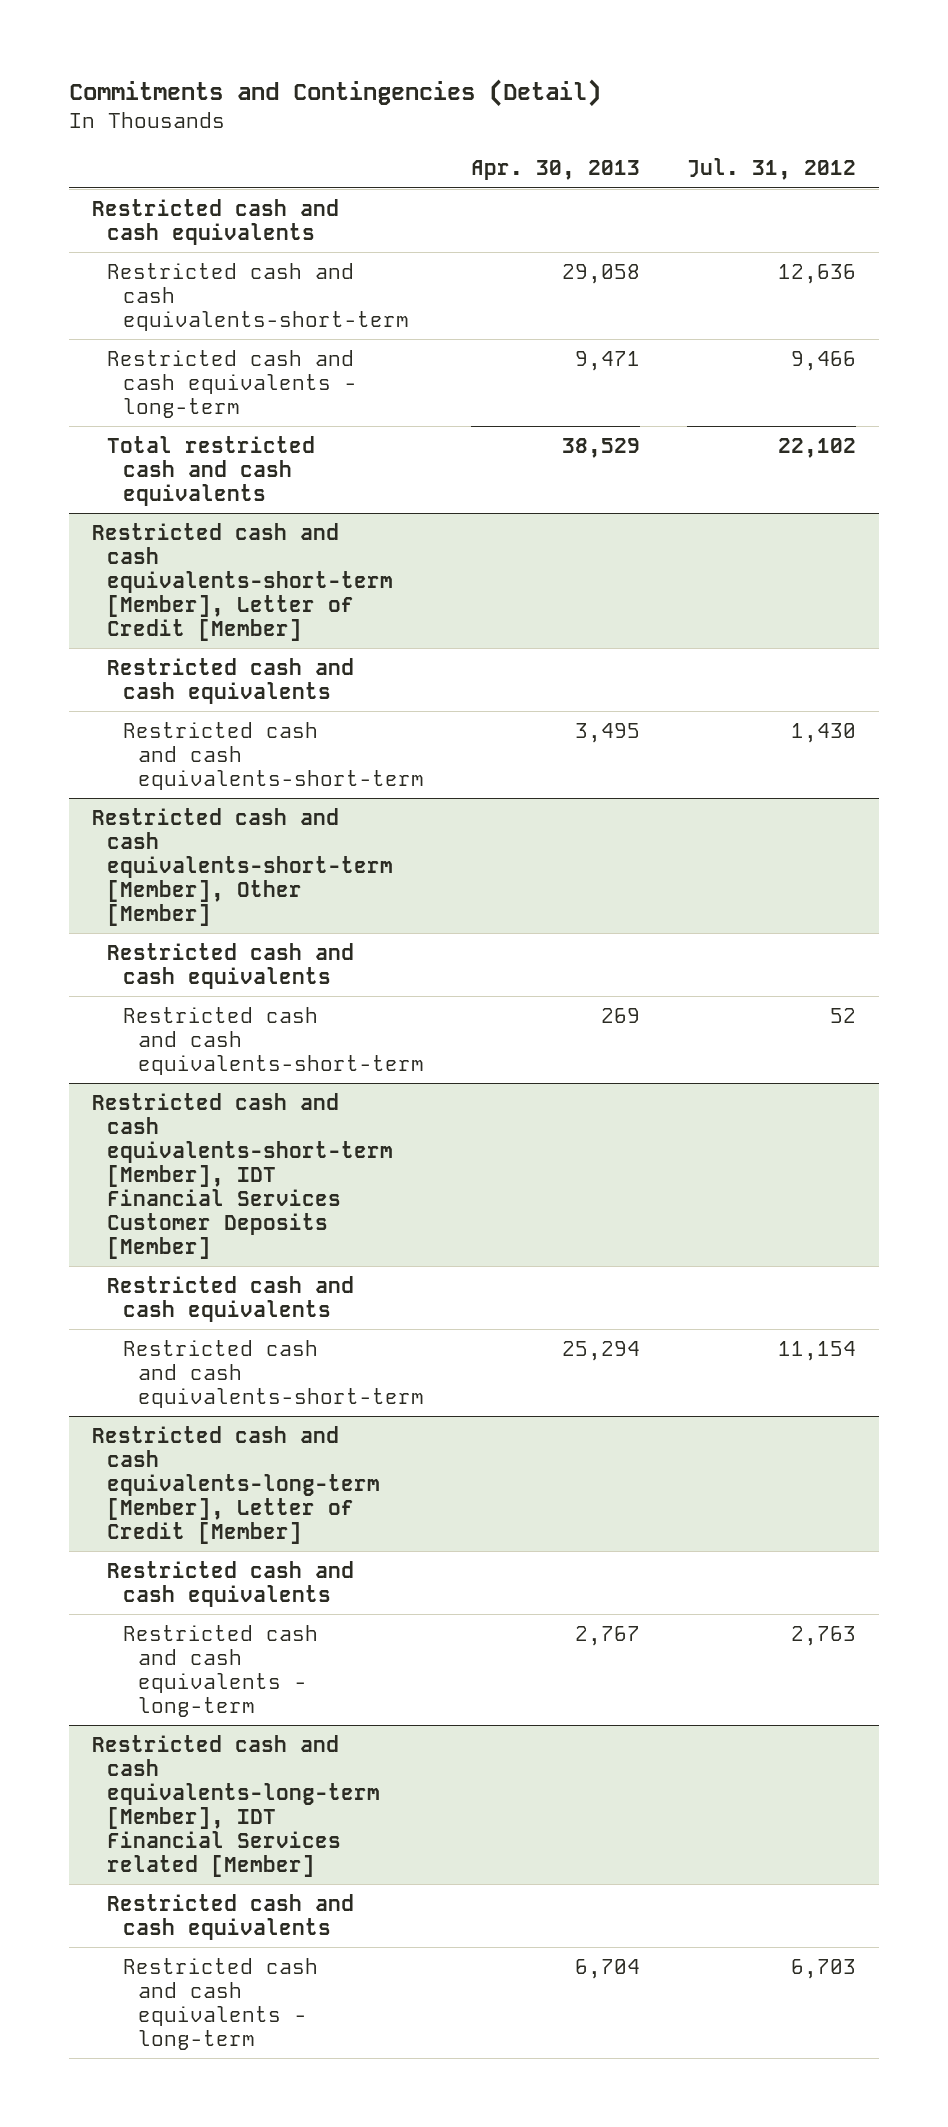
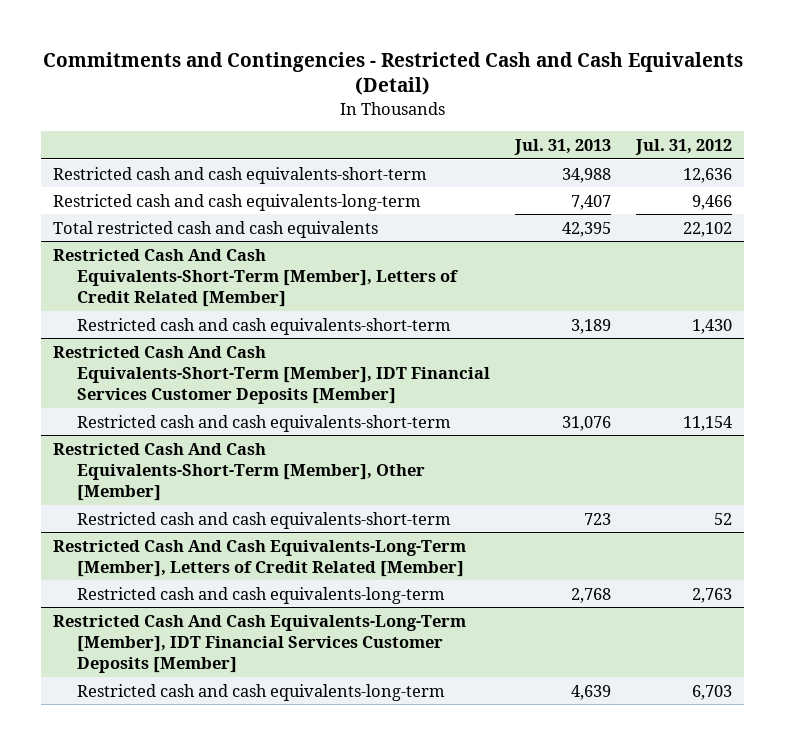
- Commitments and Contingencies (Detail)
+ Commitments and Contingencies - Restricted Cash and Cash Equivalents (Detail)
- | Apr. 30, 2013 | Jul. 31, 2012
+ | Jul. 31, 2013 | Jul. 31, 2012
- Restricted cash and cash equivalents
- Restricted cash and cash equivalents - long-term | 9,471 | 9,466
+ Restricted cash and cash equivalents-long-term | 7,407 | 9,466
- Restricted cash and cash equivalents-short-term [Member], Letter of Credit [Member]
- Restricted cash and cash equivalents
+ Restricted Cash And Cash Equivalents-Short-Term [Member], Letters of Credit Related [Member]
- Restricted cash and cash equivalents-short-term [Member], Other [Member]
- Restricted cash and cash equivalents
- Restricted cash and cash equivalents-short-term | 269 | 52
- Restricted cash and cash equivalents-short-term [Member], IDT Financial Services Customer Deposits [Member]
- Restricted cash and cash equivalents
+ Restricted Cash And Cash Equivalents-Short-Term [Member], IDT Financial Services Customer Deposits [Member]
- Restricted cash and cash equivalents-long-term [Member], Letter of Credit [Member]
- Restricted cash and cash equivalents
- Restricted cash and cash equivalents - long-term | 2,767 | 2,763
- Restricted cash and cash equivalents-long-term [Member], IDT Financial Services related [Member]
- Restricted cash and cash equivalents
- Restricted cash and cash equivalents - long-term | 6,704 | 6,703
+ Restricted Cash And Cash Equivalents-Short-Term [Member], Other [Member]
+ Restricted cash and cash equivalents-short-term | 723 | 52
+ Restricted Cash And Cash Equivalents-Long-Term [Member], Letters of Credit Related [Member]
+ Restricted cash and cash equivalents-long-term | 2,768 | 2,763
+ Restricted Cash And Cash Equivalents-Long-Term [Member], IDT Financial Services Customer Deposits [Member]
+ Restricted cash and cash equivalents-long-term | 4,639 | 6,703

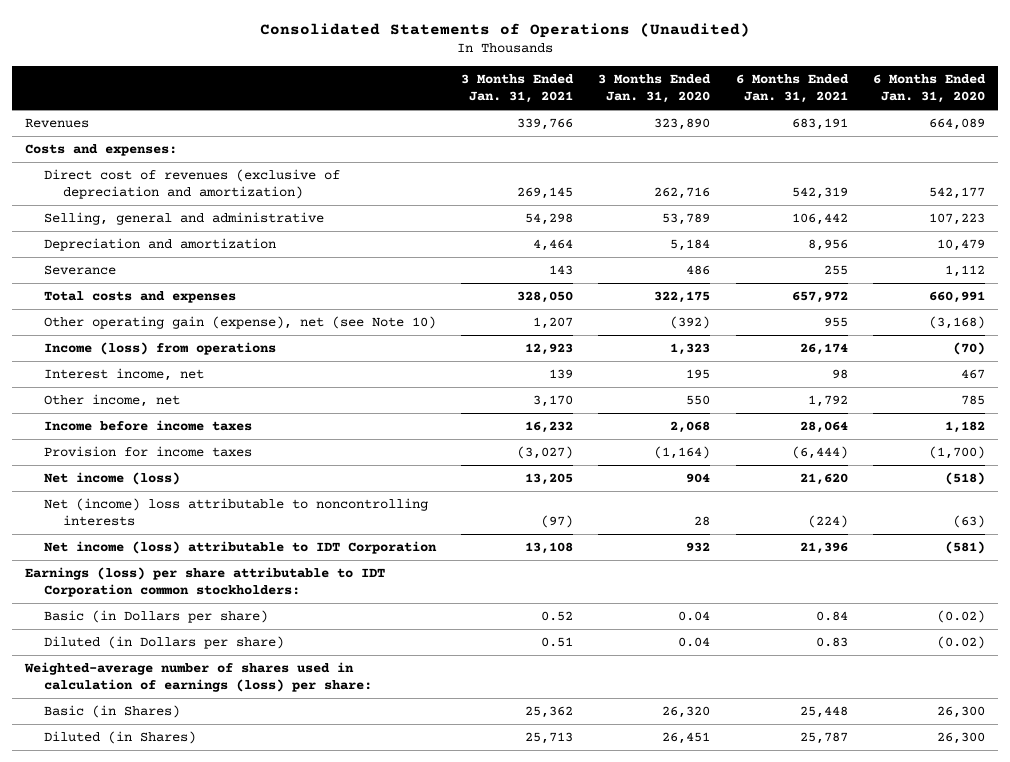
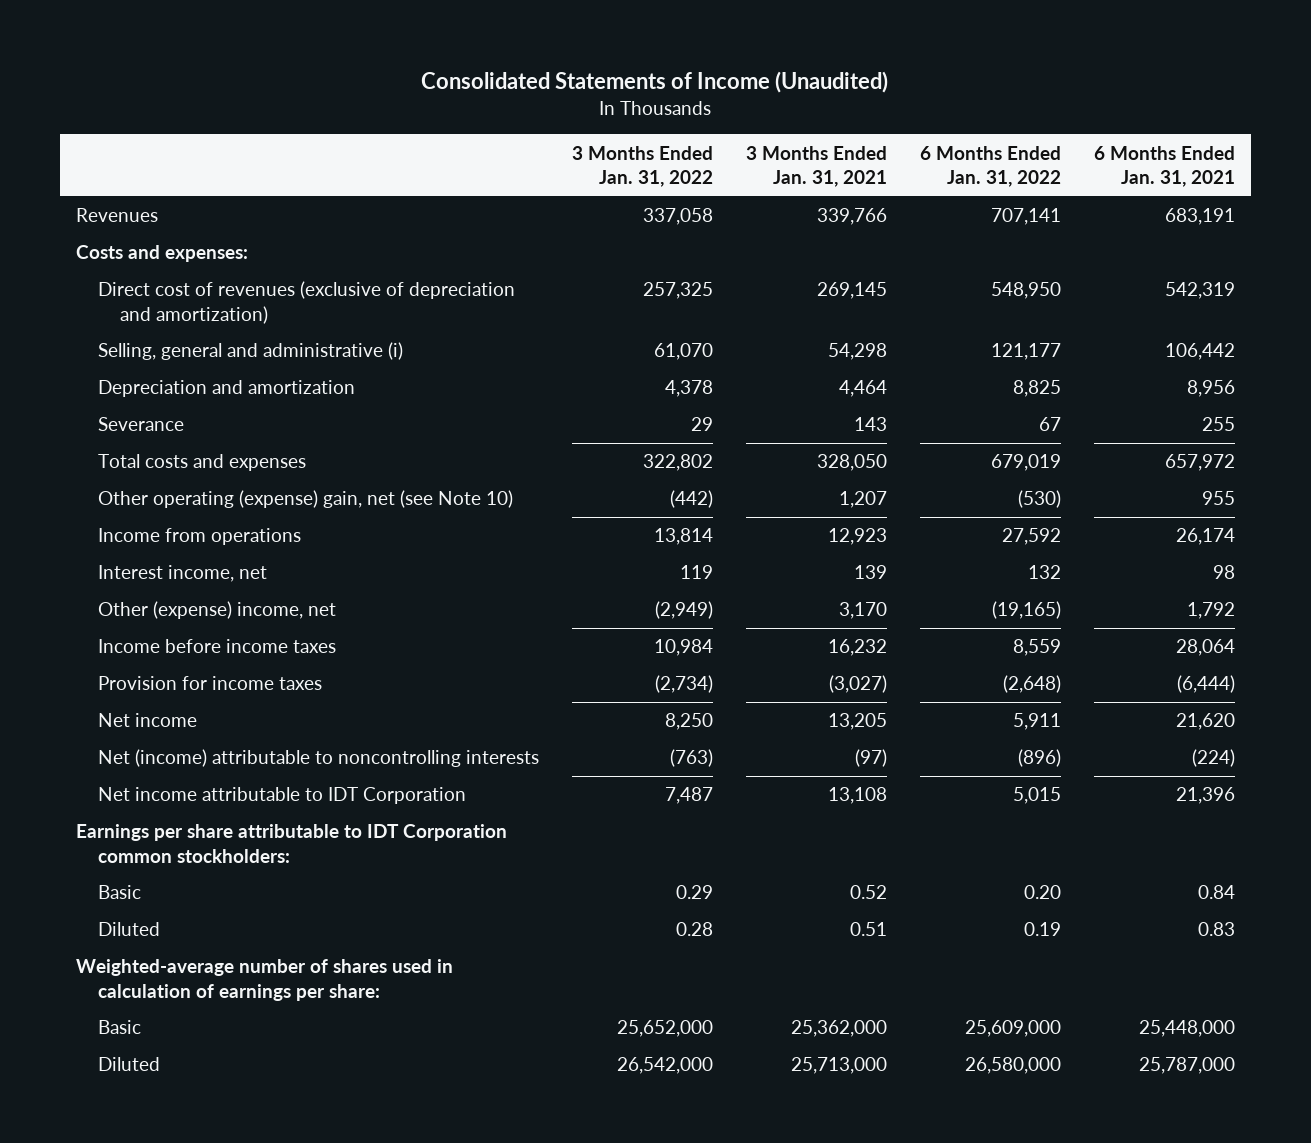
- Consolidated Statements of Operations (Unaudited)
+ Consolidated Statements of Income (Unaudited)
- | 3 Months Ended Jan. 31, 2021 | 3 Months Ended Jan. 31, 2020 | 6 Months Ended Jan. 31, 2021 | 6 Months Ended Jan. 31, 2020
+ | 3 Months Ended Jan. 31, 2022 | 3 Months Ended Jan. 31, 2021 | 6 Months Ended Jan. 31, 2022 | 6 Months Ended Jan. 31, 2021
- Selling, general and administrative | 54,298 | 53,789 | 106,442 | 107,223
+ Selling, general and administrative (i) | 61,070 | 54,298 | 121,177 | 106,442
- Other operating gain (expense), net (see Note 10) | 1,207 | (392) | 955 | (3,168)
- Income (loss) from operations | 12,923 | 1,323 | 26,174 | (70)
+ Other operating (expense) gain, net (see Note 10) | (442) | 1,207 | (530) | 955
+ Income from operations | 13,814 | 12,923 | 27,592 | 26,174
- Other income, net | 3,170 | 550 | 1,792 | 785
+ Other (expense) income, net | (2,949) | 3,170 | (19,165) | 1,792
- Net income (loss) | 13,205 | 904 | 21,620 | (518)
- Net (income) loss attributable to noncontrolling interests | (97) | 28 | (224) | (63)
- Net income (loss) attributable to IDT Corporation | 13,108 | 932 | 21,396 | (581)
- Earnings (loss) per share attributable to IDT Corporation common stockholders:
- Basic (in Dollars per share) | 0.52 | 0.04 | 0.84 | (0.02)
- Diluted (in Dollars per share) | 0.51 | 0.04 | 0.83 | (0.02)
- Weighted-average number of shares used in calculation of earnings (loss) per share:
- Basic (in Shares) | 25,362 | 26,320 | 25,448 | 26,300
- Diluted (in Shares) | 25,713 | 26,451 | 25,787 | 26,300
+ Net income | 8,250 | 13,205 | 5,911 | 21,620
+ Net (income) attributable to noncontrolling interests | (763) | (97) | (896) | (224)
+ Net income attributable to IDT Corporation | 7,487 | 13,108 | 5,015 | 21,396
+ Earnings per share attributable to IDT Corporation common stockholders:
+ Basic | 0.29 | 0.52 | 0.20 | 0.84
+ Diluted | 0.28 | 0.51 | 0.19 | 0.83
+ Weighted-average number of shares used in calculation of earnings per share:
+ Basic | 25,652,000 | 25,362,000 | 25,609,000 | 25,448,000
+ Diluted | 26,542,000 | 25,713,000 | 26,580,000 | 25,787,000

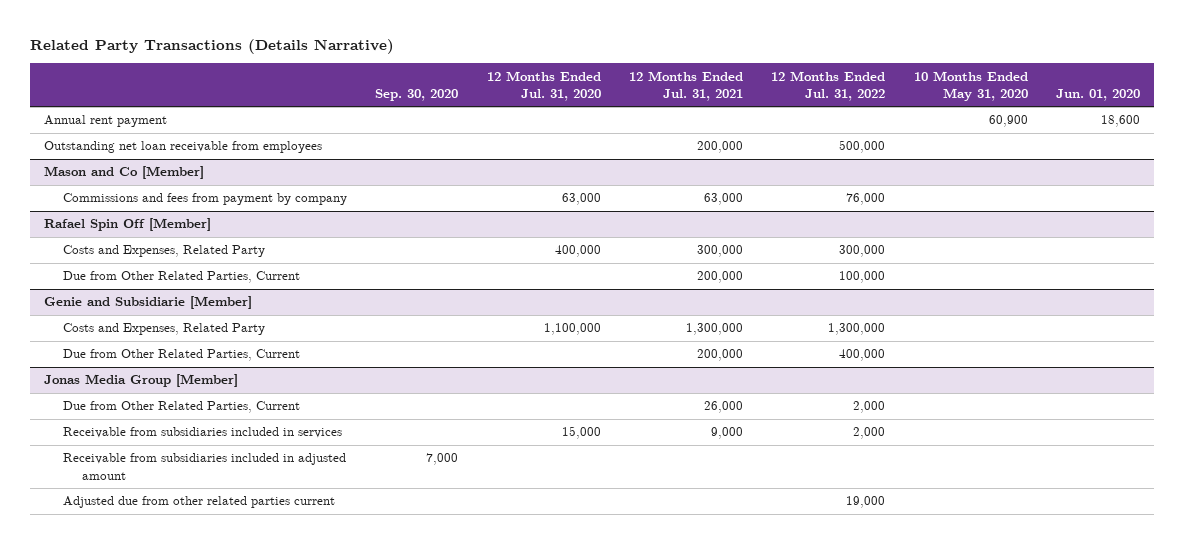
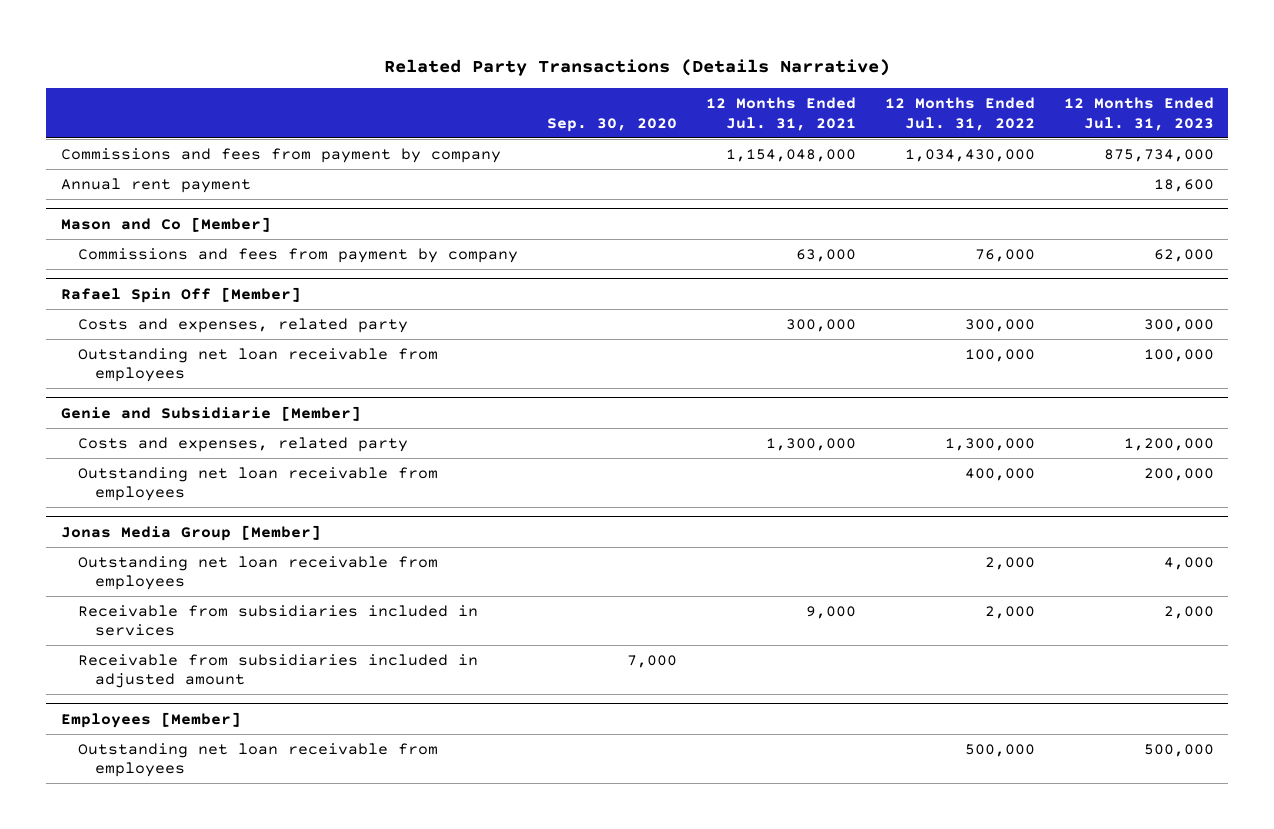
- | Sep. 30, 2020 | 12 Months Ended Jul. 31, 2020 | 12 Months Ended Jul. 31, 2021 | 12 Months Ended Jul. 31, 2022 | 10 Months Ended May 31, 2020 | Jun. 01, 2020
+ | Sep. 30, 2020 | 12 Months Ended Jul. 31, 2021 | 12 Months Ended Jul. 31, 2022 | 12 Months Ended Jul. 31, 2023
+ Commissions and fees from payment by company | | 1,154,048,000 | 1,034,430,000 | 875,734,000
- Outstanding net loan receivable from employees | | | 200,000 | 500,000 | |
@ Rafael Spin Off [Member]
- Costs and Expenses, Related Party | | 400,000 | 300,000 | 300,000 | |
- Due from Other Related Parties, Current | | | 200,000 | 100,000 | |
+ Costs and expenses, related party | | 300,000 | 300,000 | 300,000
+ Outstanding net loan receivable from employees | | | 100,000 | 100,000
@ Genie and Subsidiarie [Member]
- Costs and Expenses, Related Party | | 1,100,000 | 1,300,000 | 1,300,000 | |
- Due from Other Related Parties, Current | | | 200,000 | 400,000 | |
+ Costs and expenses, related party | | 1,300,000 | 1,300,000 | 1,200,000
+ Outstanding net loan receivable from employees | | | 400,000 | 200,000
@ Jonas Media Group [Member]
- Due from Other Related Parties, Current | | | 26,000 | 2,000 | |
+ Outstanding net loan receivable from employees | | | 2,000 | 4,000
- Adjusted due from other related parties current | | | | 19,000 | |
+ Employees [Member]
+ Outstanding net loan receivable from employees | | | 500,000 | 500,000

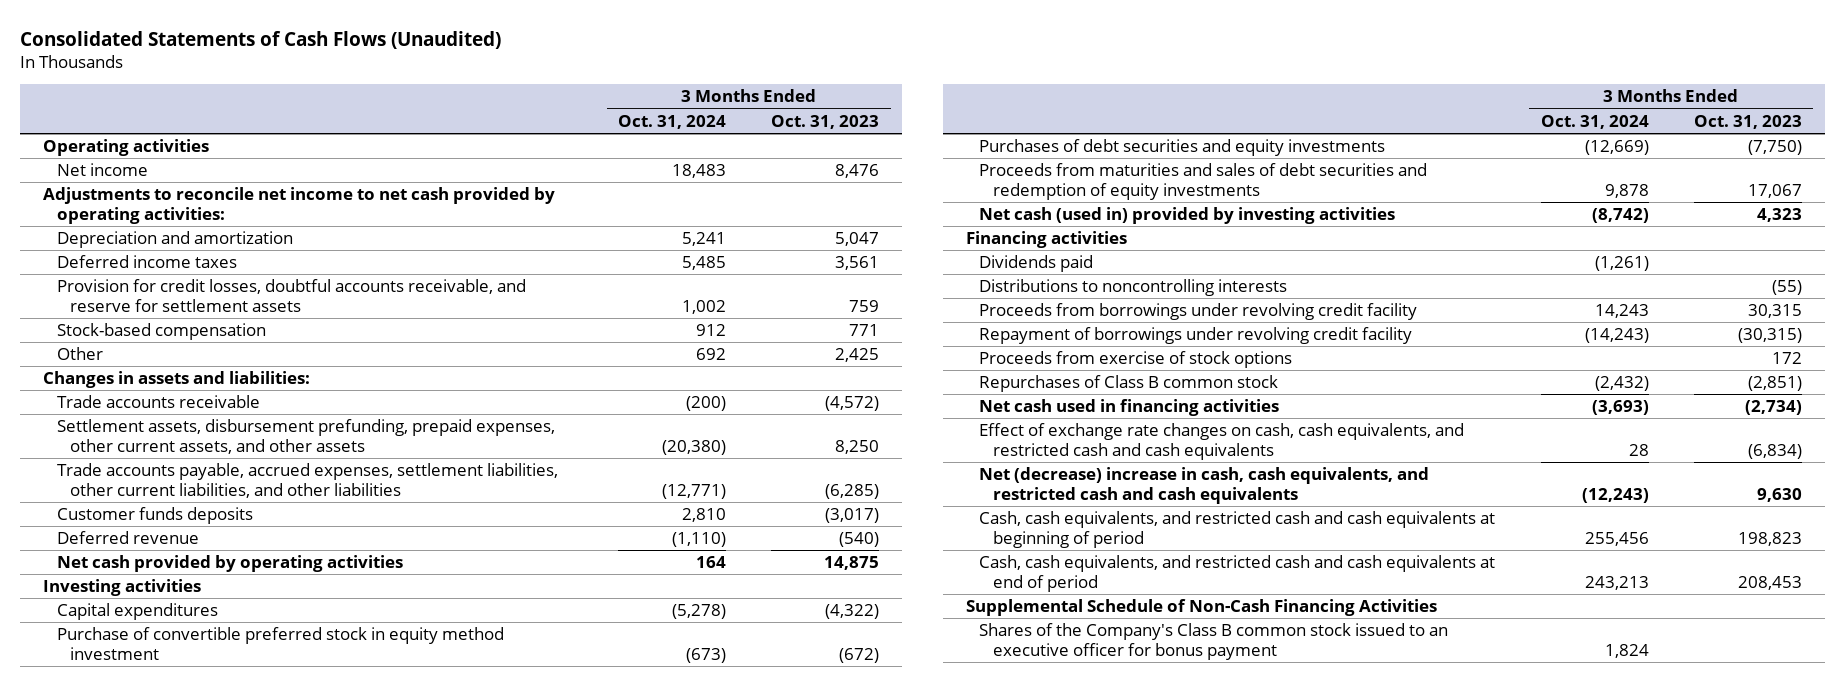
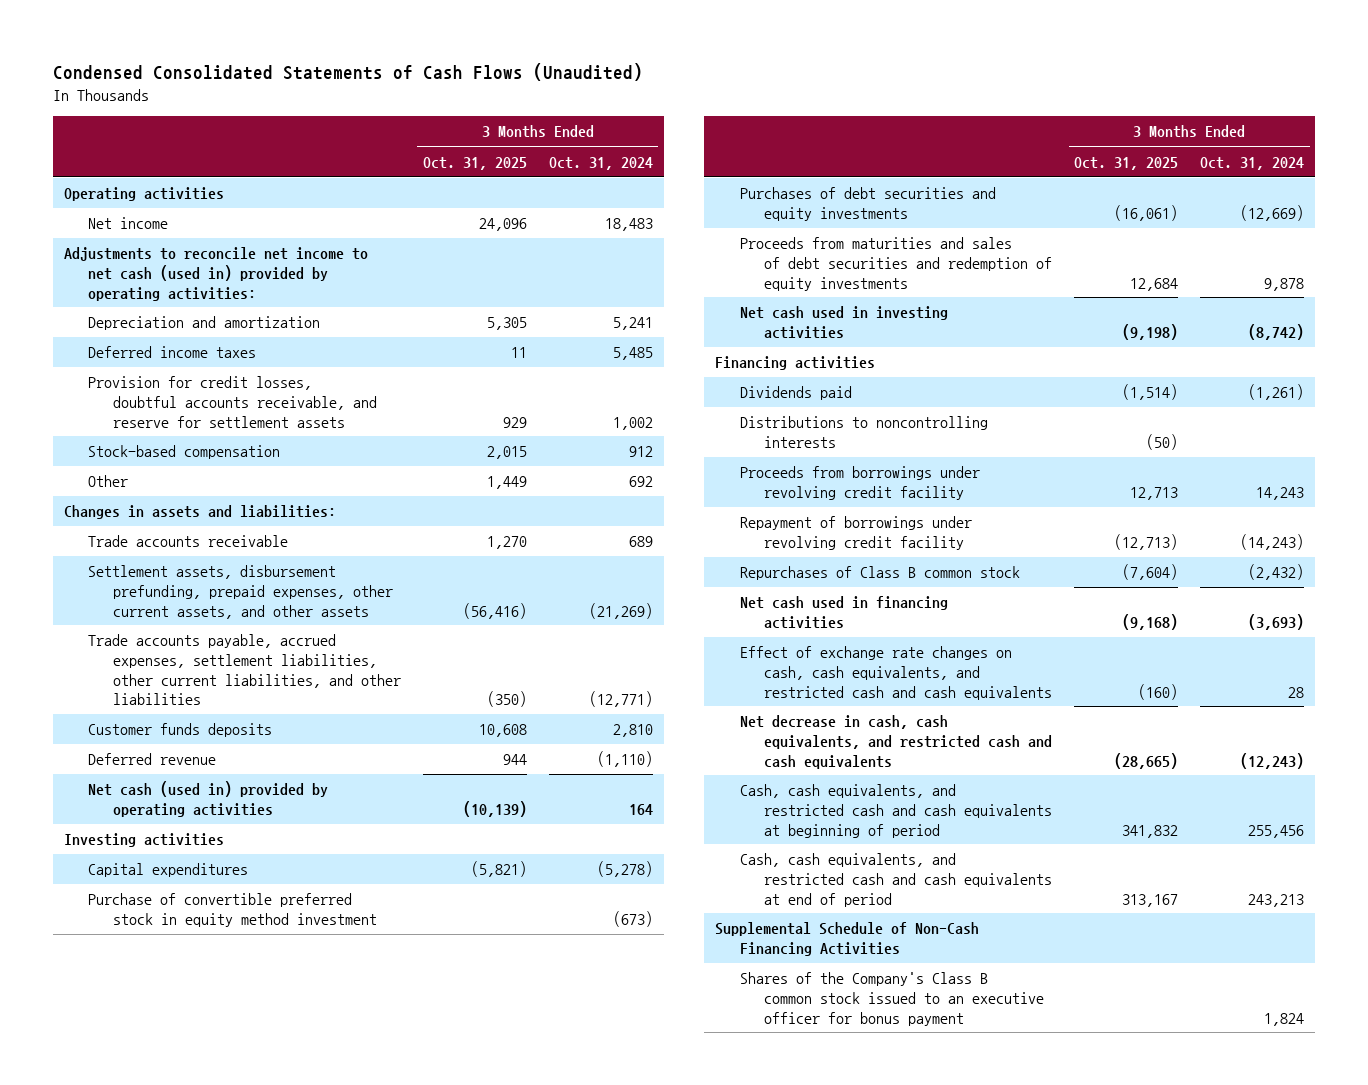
- Consolidated Statements of Cash Flows (Unaudited)
+ Condensed Consolidated Statements of Cash Flows (Unaudited)
- | 3 Months Ended Oct. 31, 2024 | 3 Months Ended Oct. 31, 2023
+ | 3 Months Ended Oct. 31, 2025 | 3 Months Ended Oct. 31, 2024
- Adjustments to reconcile net income to net cash provided by operating activities:
+ Adjustments to reconcile net income to net cash (used in) provided by operating activities:
- Trade accounts receivable | (200) | (4,572)
- Settlement assets, disbursement prefunding, prepaid expenses, other current assets, and other assets | (20,380) | 8,250
+ Trade accounts receivable | 1,270 | 689
+ Settlement assets, disbursement prefunding, prepaid expenses, other current assets, and other assets | (56,416) | (21,269)
- Net cash provided by operating activities | 164 | 14,875
+ Net cash (used in) provided by operating activities | (10,139) | 164
- Net cash (used in) provided by investing activities | (8,742) | 4,323
+ Net cash used in investing activities | (9,198) | (8,742)
- Proceeds from exercise of stock options | | 172
- Net (decrease) increase in cash, cash equivalents, and restricted cash and cash equivalents | (12,243) | 9,630
+ Net decrease in cash, cash equivalents, and restricted cash and cash equivalents | (28,665) | (12,243)

